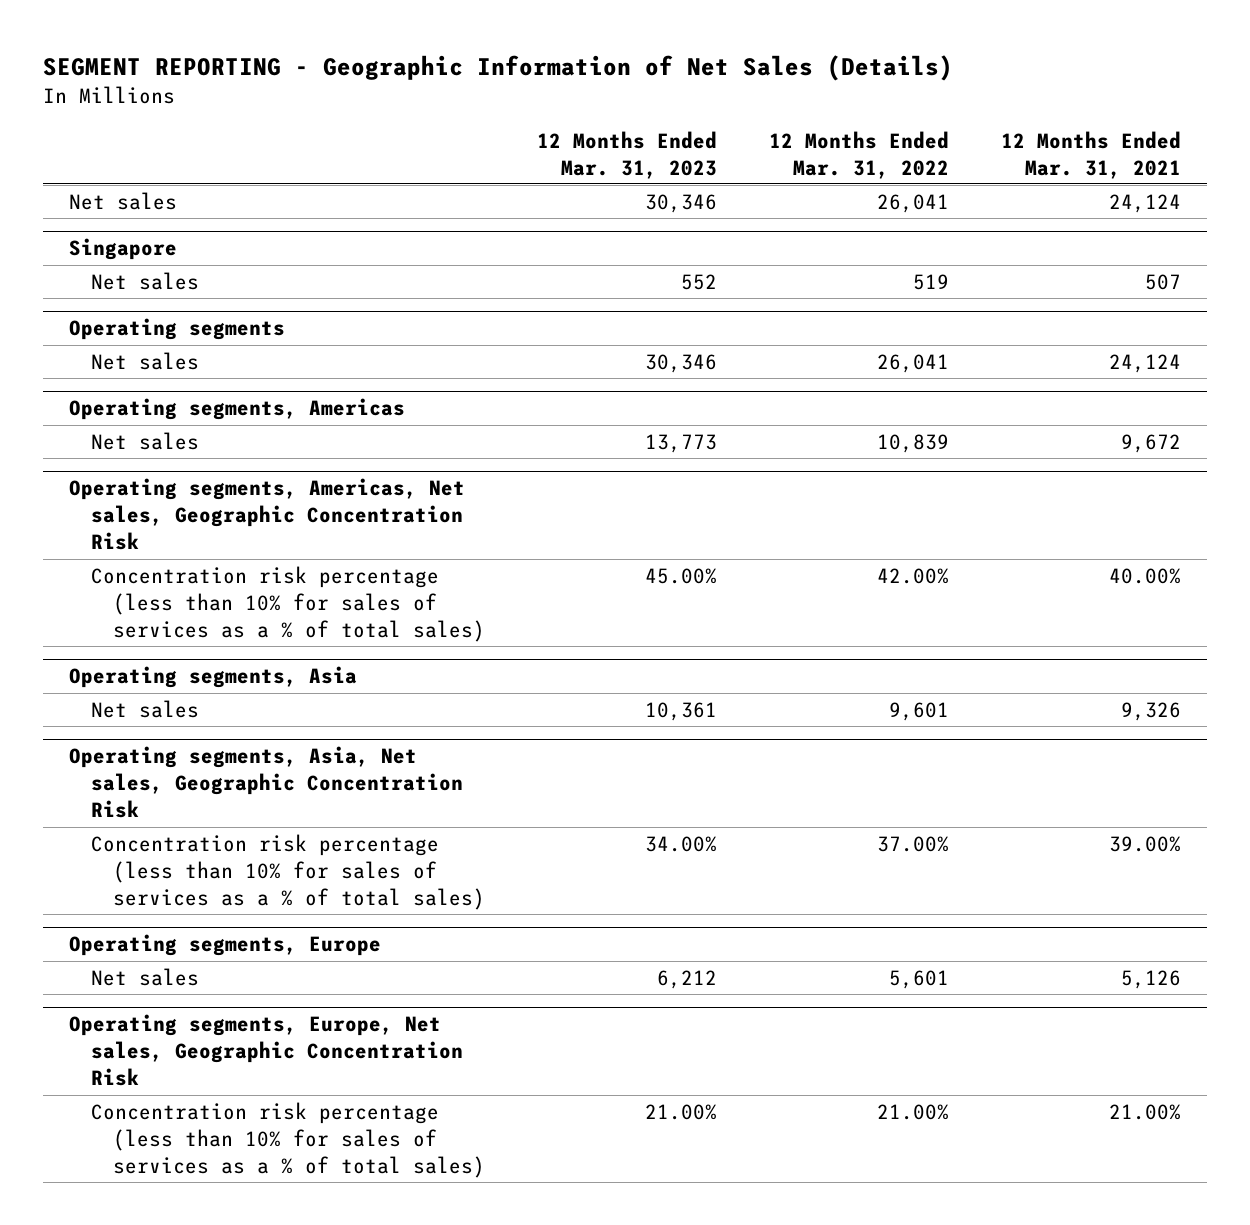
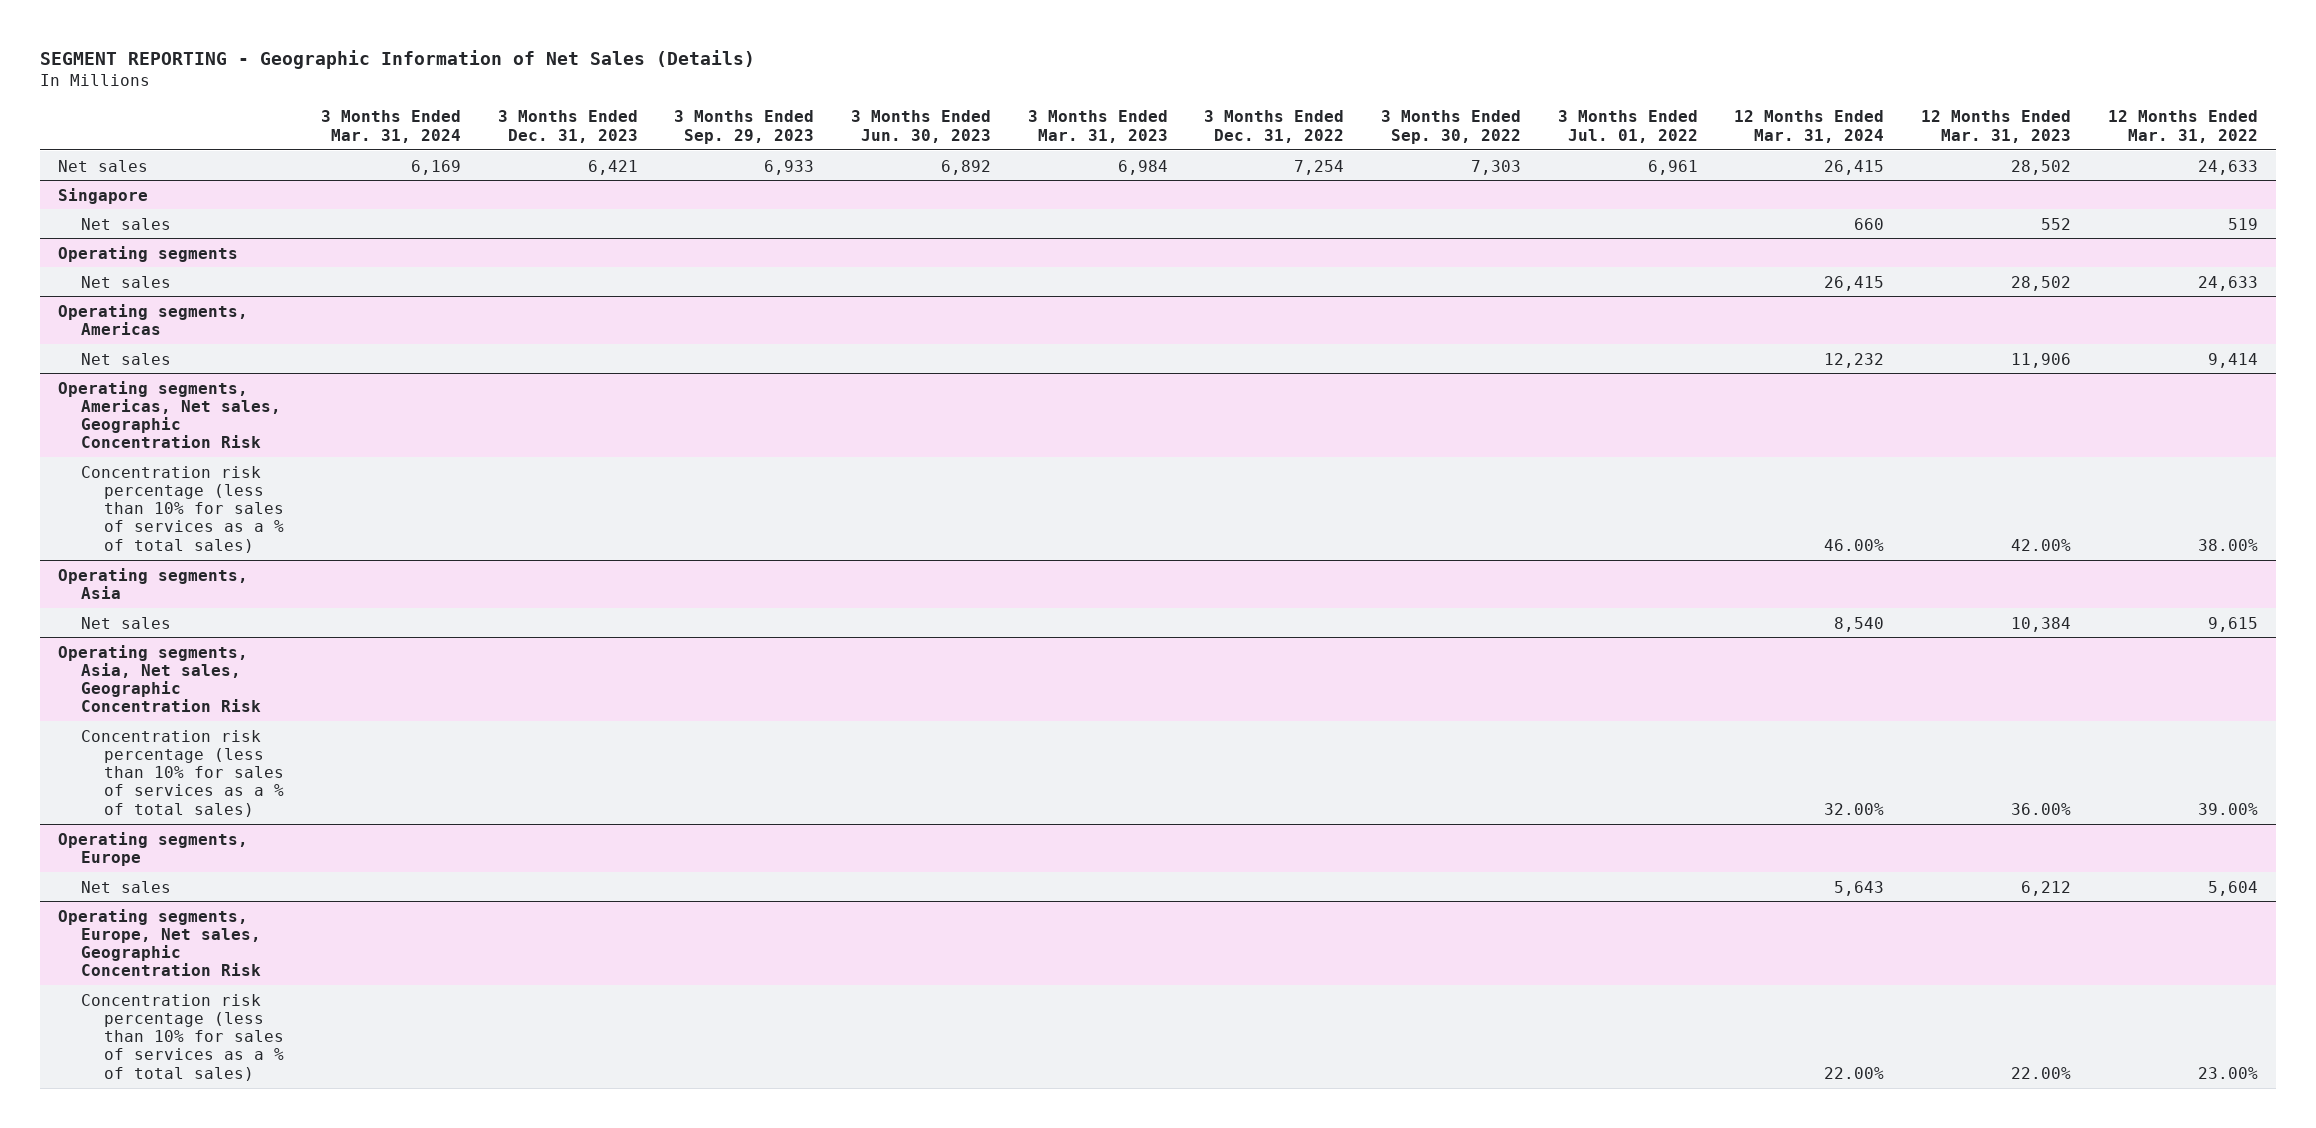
- | 12 Months Ended Mar. 31, 2023 | 12 Months Ended Mar. 31, 2022 | 12 Months Ended Mar. 31, 2021
+ | 3 Months Ended Mar. 31, 2024 | 3 Months Ended Dec. 31, 2023 | 3 Months Ended Sep. 29, 2023 | 3 Months Ended Jun. 30, 2023 | 3 Months Ended Mar. 31, 2023 | 3 Months Ended Dec. 31, 2022 | 3 Months Ended Sep. 30, 2022 | 3 Months Ended Jul. 01, 2022 | 12 Months Ended Mar. 31, 2024 | 12 Months Ended Mar. 31, 2023 | 12 Months Ended Mar. 31, 2022
- Net sales | 30,346 | 26,041 | 24,124
+ Net sales | 6,169 | 6,421 | 6,933 | 6,892 | 6,984 | 7,254 | 7,303 | 6,961 | 26,415 | 28,502 | 24,633
@ Operating segments
- Net sales | 30,346 | 26,041 | 24,124
+ Net sales | | | | | | | | | 26,415 | 28,502 | 24,633
@ Operating segments, Americas
- Net sales | 13,773 | 10,839 | 9,672
+ Net sales | | | | | | | | | 12,232 | 11,906 | 9,414
@ Operating segments, Americas, Net sales, Geographic Concentration Risk
- Concentration risk percentage (less than 10% for sales of services as a % of total sales) | 45.00% | 42.00% | 40.00%
+ Concentration risk percentage (less than 10% for sales of services as a % of total sales) | | | | | | | | | 46.00% | 42.00% | 38.00%
@ Operating segments, Asia
- Net sales | 10,361 | 9,601 | 9,326
+ Net sales | | | | | | | | | 8,540 | 10,384 | 9,615
@ Operating segments, Asia, Net sales, Geographic Concentration Risk
- Concentration risk percentage (less than 10% for sales of services as a % of total sales) | 34.00% | 37.00% | 39.00%
+ Concentration risk percentage (less than 10% for sales of services as a % of total sales) | | | | | | | | | 32.00% | 36.00% | 39.00%
@ Operating segments, Europe
- Net sales | 6,212 | 5,601 | 5,126
+ Net sales | | | | | | | | | 5,643 | 6,212 | 5,604
@ Operating segments, Europe, Net sales, Geographic Concentration Risk
- Concentration risk percentage (less than 10% for sales of services as a % of total sales) | 21.00% | 21.00% | 21.00%
+ Concentration risk percentage (less than 10% for sales of services as a % of total sales) | | | | | | | | | 22.00% | 22.00% | 23.00%

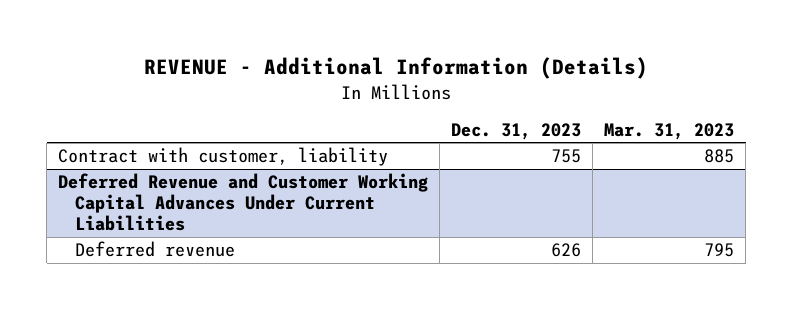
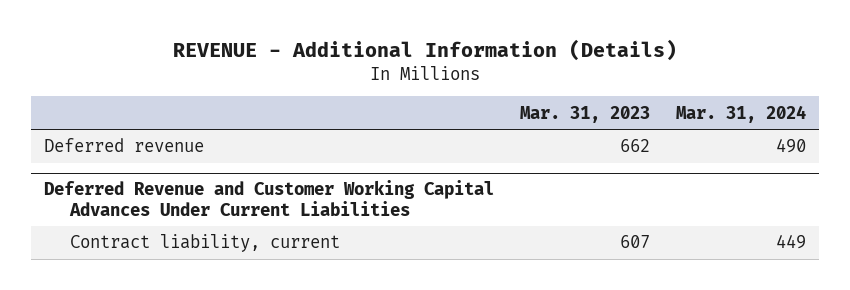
- | Dec. 31, 2023 | Mar. 31, 2023
+ | Mar. 31, 2023 | Mar. 31, 2024
- Contract with customer, liability | 755 | 885
+ Deferred revenue | 662 | 490
@ Deferred Revenue and Customer Working Capital Advances Under Current Liabilities
- Deferred revenue | 626 | 795
+ Contract liability, current | 607 | 449

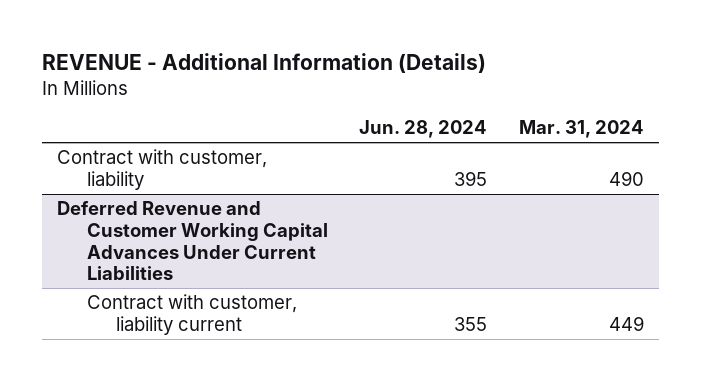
- | Mar. 31, 2023 | Mar. 31, 2024
+ | Jun. 28, 2024 | Mar. 31, 2024
- Deferred revenue | 662 | 490
+ Contract with customer, liability | 395 | 490
@ Deferred Revenue and Customer Working Capital Advances Under Current Liabilities
- Contract liability, current | 607 | 449
+ Contract with customer, liability current | 355 | 449

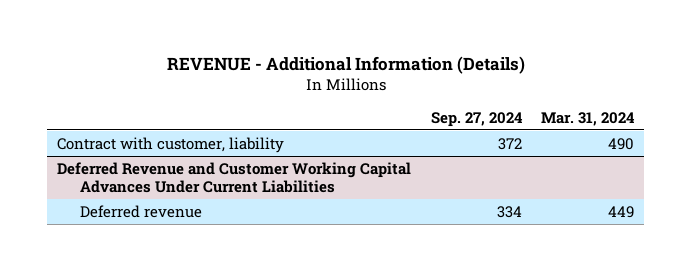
- | Jun. 28, 2024 | Mar. 31, 2024
+ | Sep. 27, 2024 | Mar. 31, 2024
@ Deferred Revenue and Customer Working Capital Advances Under Current Liabilities
- Contract with customer, liability current | 355 | 449
+ Deferred revenue | 334 | 449

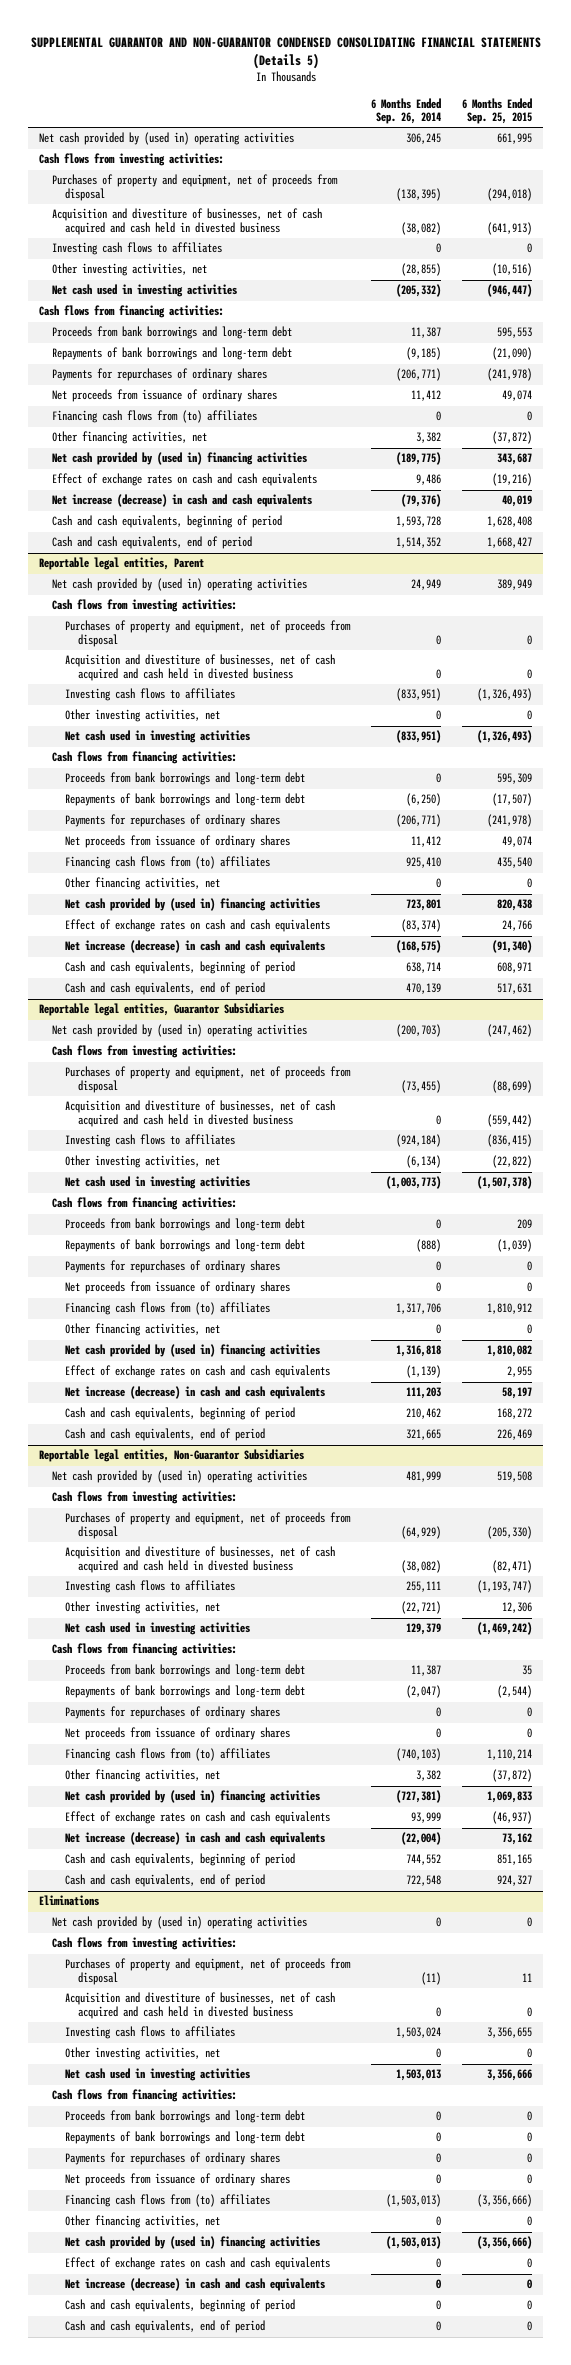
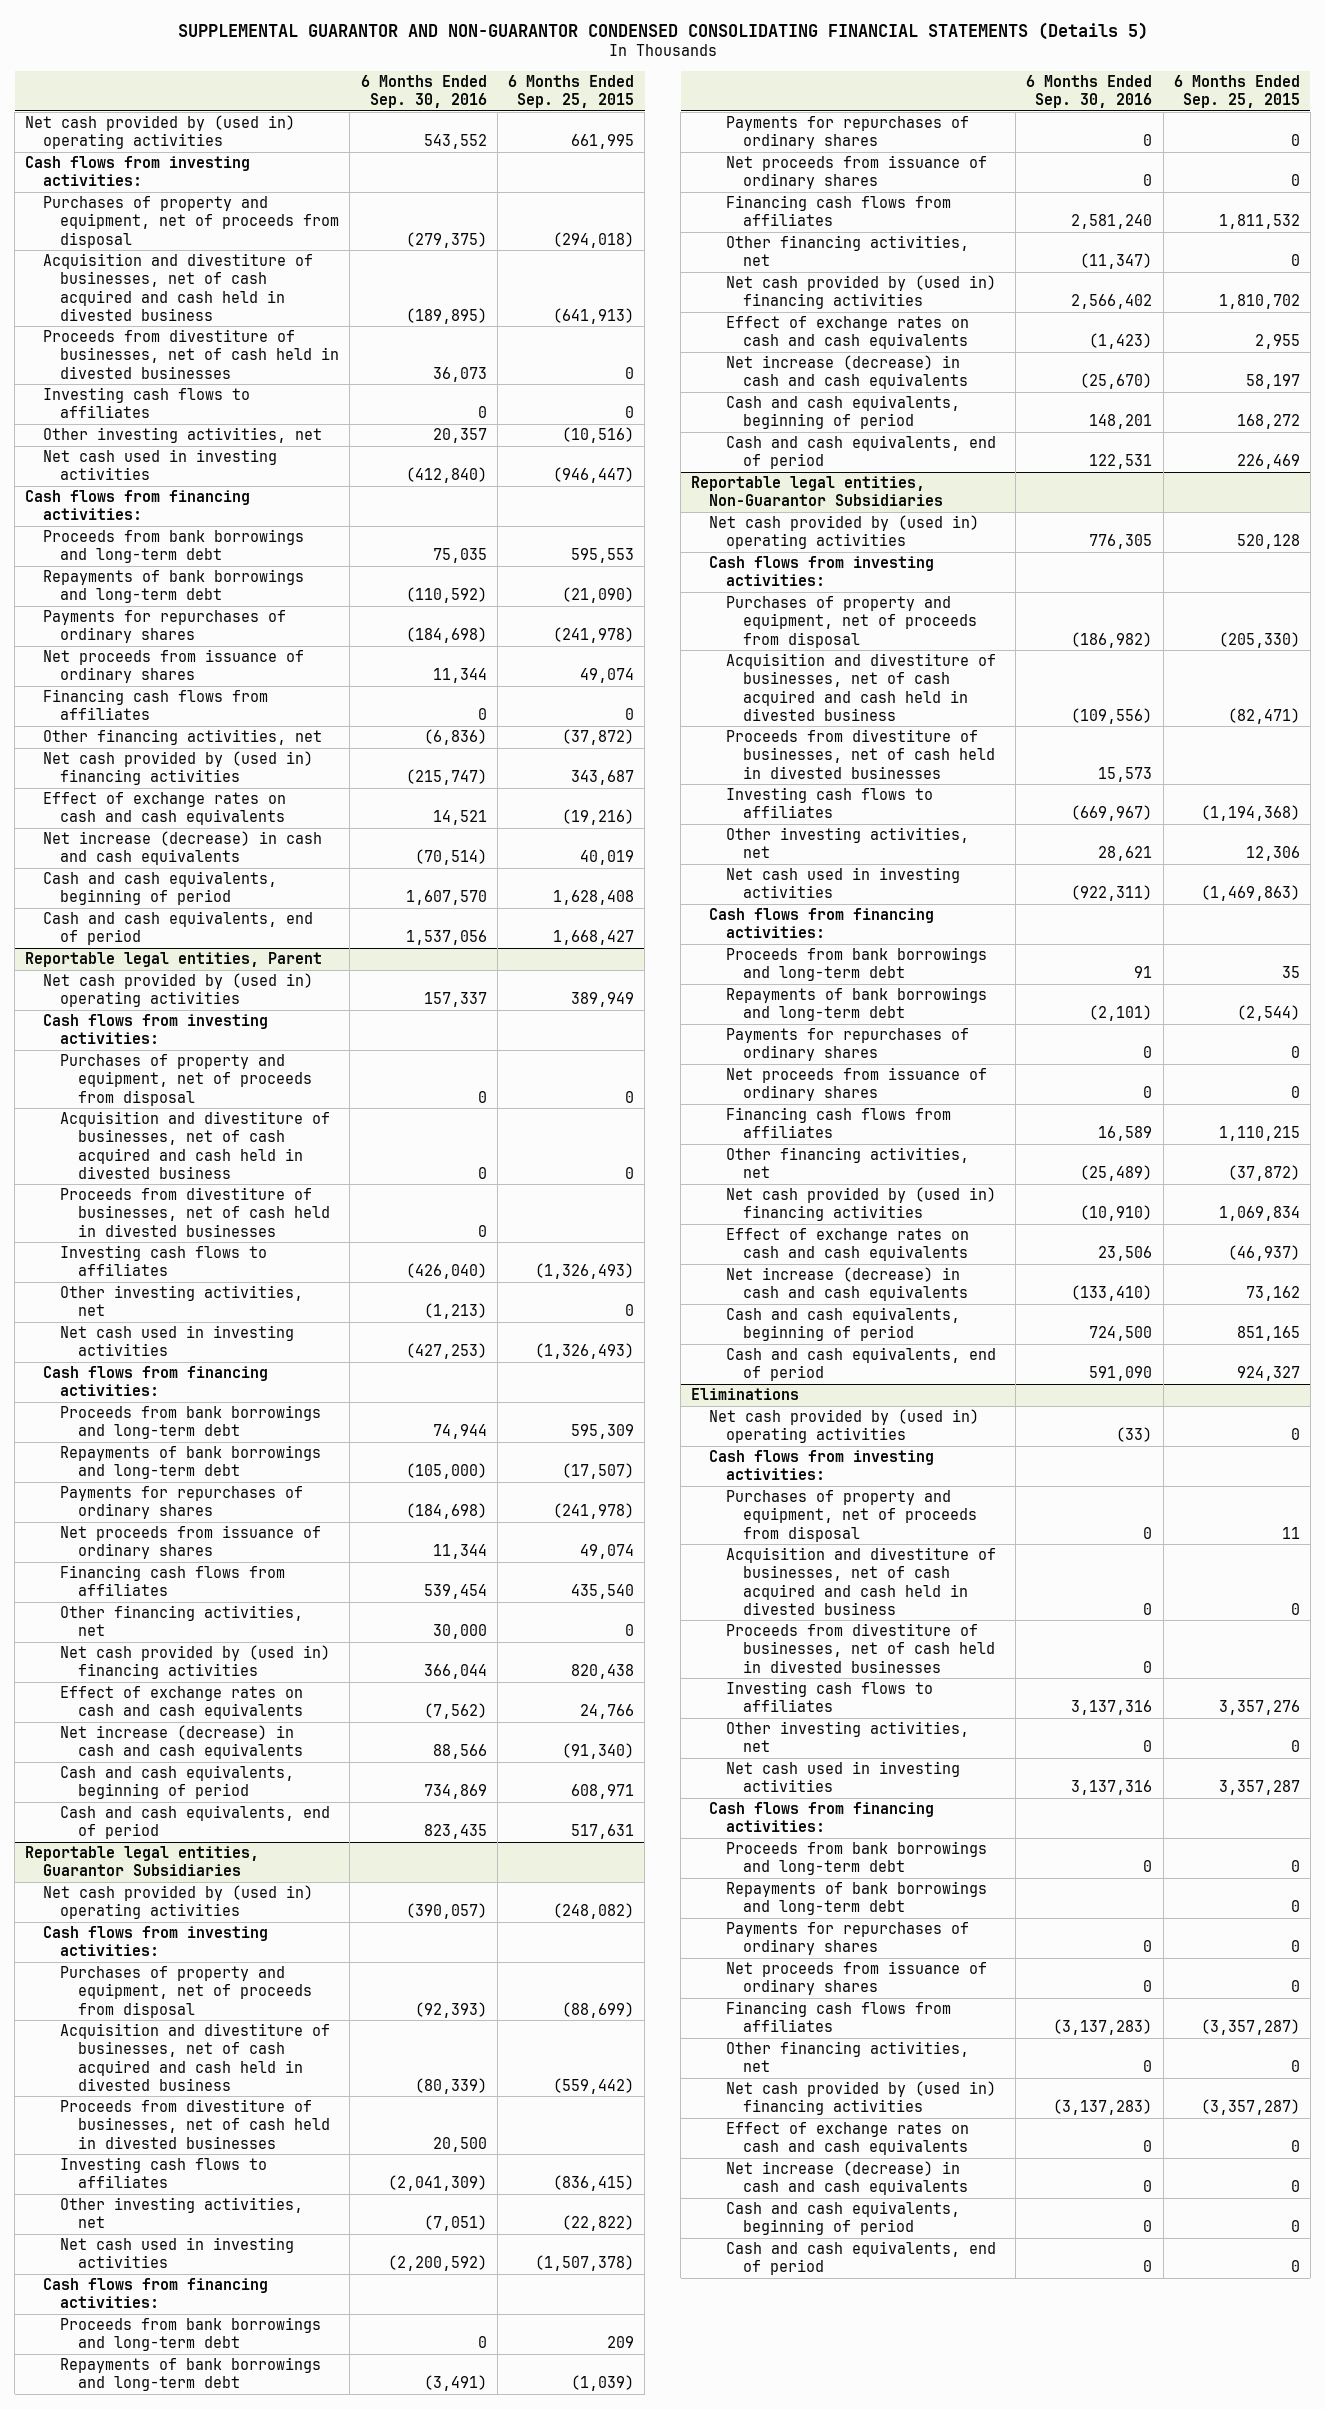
- | 6 Months Ended Sep. 26, 2014 | 6 Months Ended Sep. 25, 2015
+ | 6 Months Ended Sep. 30, 2016 | 6 Months Ended Sep. 25, 2015
+ Proceeds from divestiture of businesses, net of cash held in divested businesses | 36,073 | 0
- Financing cash flows from (to) affiliates | 0 | 0
+ Financing cash flows from affiliates | 0 | 0
@ Reportable legal entities, Parent
+ Proceeds from divestiture of businesses, net of cash held in divested businesses | 0 |
- Financing cash flows from (to) affiliates | 925,410 | 435,540
+ Financing cash flows from affiliates | 539,454 | 435,540
@ Reportable legal entities, Guarantor Subsidiaries
- Net cash provided by (used in) operating activities | (200,703) | (247,462)
+ Net cash provided by (used in) operating activities | (390,057) | (248,082)
+ Proceeds from divestiture of businesses, net of cash held in divested businesses | 20,500 |
- Financing cash flows from (to) affiliates | 1,317,706 | 1,810,912
+ Financing cash flows from affiliates | 2,581,240 | 1,811,532
- Net cash provided by (used in) financing activities | 1,316,818 | 1,810,082
+ Net cash provided by (used in) financing activities | 2,566,402 | 1,810,702
@ Reportable legal entities, Non-Guarantor Subsidiaries
- Net cash provided by (used in) operating activities | 481,999 | 519,508
+ Net cash provided by (used in) operating activities | 776,305 | 520,128
- Investing cash flows to affiliates | 255,111 | (1,193,747)
+ Proceeds from divestiture of businesses, net of cash held in divested businesses | 15,573 |
+ Investing cash flows to affiliates | (669,967) | (1,194,368)
- Net cash used in investing activities | 129,379 | (1,469,242)
+ Net cash used in investing activities | (922,311) | (1,469,863)
- Financing cash flows from (to) affiliates | (740,103) | 1,110,214
+ Financing cash flows from affiliates | 16,589 | 1,110,215
- Net cash provided by (used in) financing activities | (727,381) | 1,069,833
+ Net cash provided by (used in) financing activities | (10,910) | 1,069,834
@ Eliminations
- Investing cash flows to affiliates | 1,503,024 | 3,356,655
+ Proceeds from divestiture of businesses, net of cash held in divested businesses | 0 |
+ Investing cash flows to affiliates | 3,137,316 | 3,357,276
- Net cash used in investing activities | 1,503,013 | 3,356,666
+ Net cash used in investing activities | 3,137,316 | 3,357,287
- Financing cash flows from (to) affiliates | (1,503,013) | (3,356,666)
+ Financing cash flows from affiliates | (3,137,283) | (3,357,287)
- Net cash provided by (used in) financing activities | (1,503,013) | (3,356,666)
+ Net cash provided by (used in) financing activities | (3,137,283) | (3,357,287)

